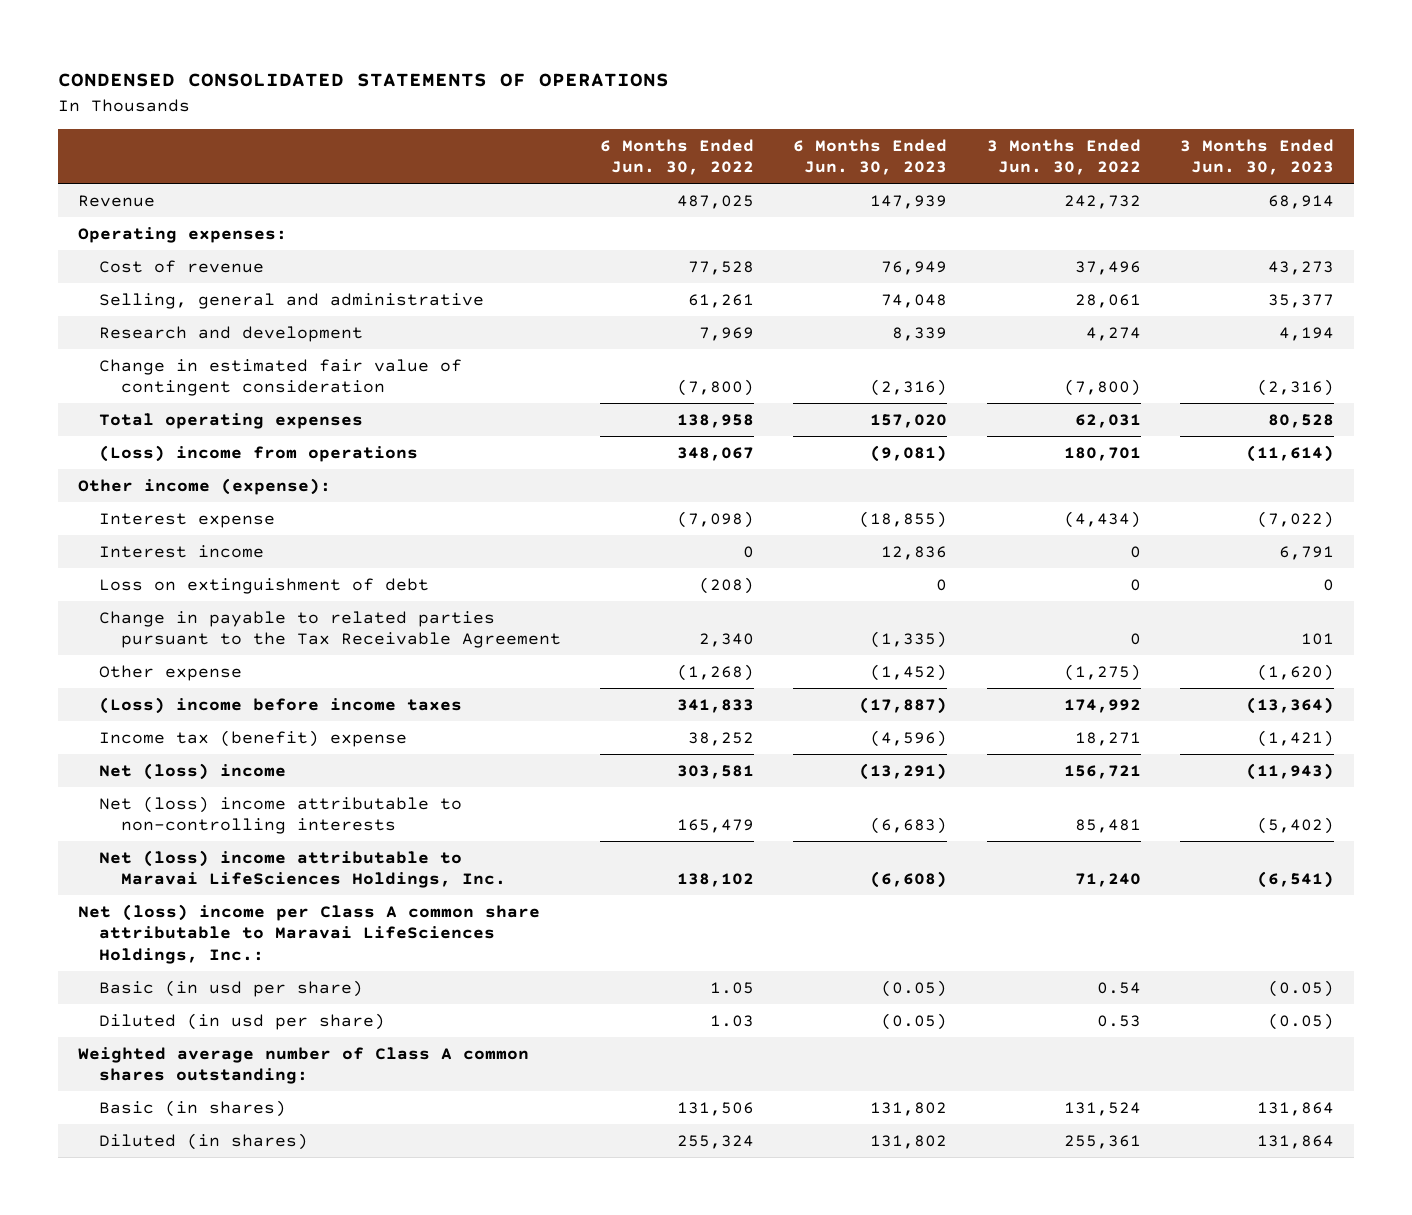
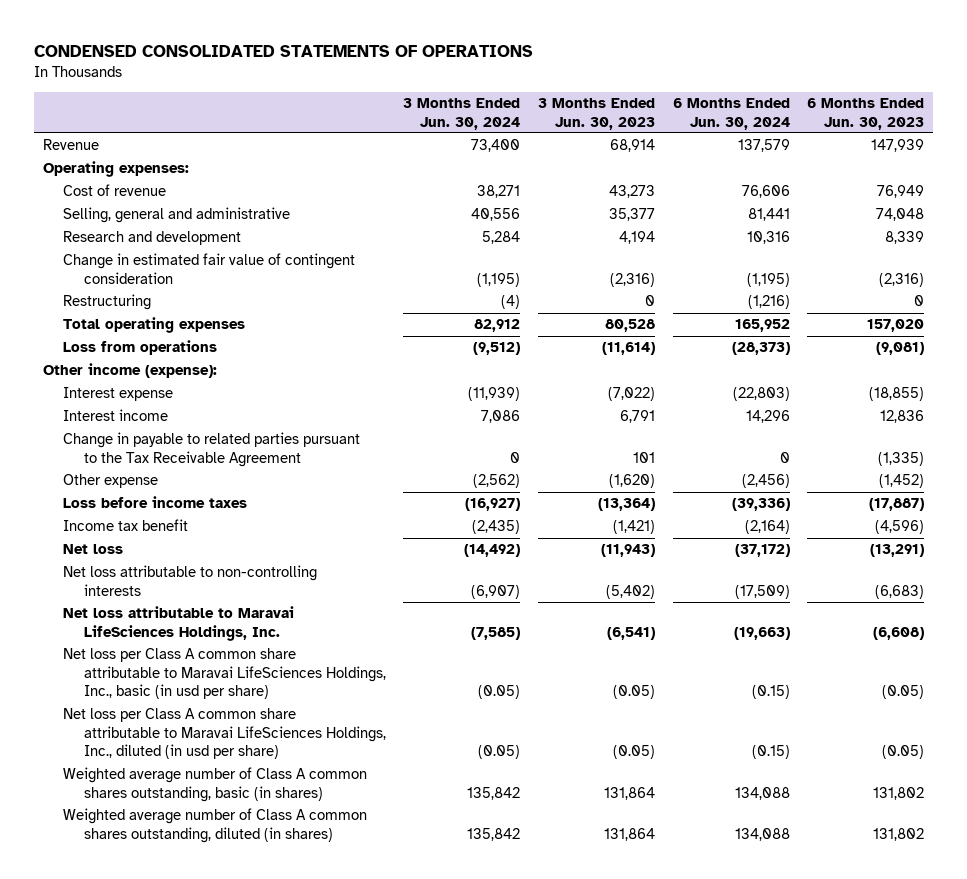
- | 6 Months Ended Jun. 30, 2022 | 6 Months Ended Jun. 30, 2023 | 3 Months Ended Jun. 30, 2022 | 3 Months Ended Jun. 30, 2023
+ | 3 Months Ended Jun. 30, 2024 | 3 Months Ended Jun. 30, 2023 | 6 Months Ended Jun. 30, 2024 | 6 Months Ended Jun. 30, 2023
+ Restructuring | (4) | 0 | (1,216) | 0
- (Loss) income from operations | 348,067 | (9,081) | 180,701 | (11,614)
+ Loss from operations | (9,512) | (11,614) | (28,373) | (9,081)
- Loss on extinguishment of debt | (208) | 0 | 0 | 0
- (Loss) income before income taxes | 341,833 | (17,887) | 174,992 | (13,364)
- Income tax (benefit) expense | 38,252 | (4,596) | 18,271 | (1,421)
- Net (loss) income | 303,581 | (13,291) | 156,721 | (11,943)
- Net (loss) income attributable to non-controlling interests | 165,479 | (6,683) | 85,481 | (5,402)
- Net (loss) income attributable to Maravai LifeSciences Holdings, Inc. | 138,102 | (6,608) | 71,240 | (6,541)
- Net (loss) income per Class A common share attributable to Maravai LifeSciences Holdings, Inc.:
- Basic (in usd per share) | 1.05 | (0.05) | 0.54 | (0.05)
- Diluted (in usd per share) | 1.03 | (0.05) | 0.53 | (0.05)
- Weighted average number of Class A common shares outstanding:
- Basic (in shares) | 131,506 | 131,802 | 131,524 | 131,864
- Diluted (in shares) | 255,324 | 131,802 | 255,361 | 131,864
+ Loss before income taxes | (16,927) | (13,364) | (39,336) | (17,887)
+ Income tax benefit | (2,435) | (1,421) | (2,164) | (4,596)
+ Net loss | (14,492) | (11,943) | (37,172) | (13,291)
+ Net loss attributable to non-controlling interests | (6,907) | (5,402) | (17,509) | (6,683)
+ Net loss attributable to Maravai LifeSciences Holdings, Inc. | (7,585) | (6,541) | (19,663) | (6,608)
+ Net loss per Class A common share attributable to Maravai LifeSciences Holdings, Inc., basic (in usd per share) | (0.05) | (0.05) | (0.15) | (0.05)
+ Net loss per Class A common share attributable to Maravai LifeSciences Holdings, Inc., diluted (in usd per share) | (0.05) | (0.05) | (0.15) | (0.05)
+ Weighted average number of Class A common shares outstanding, basic (in shares) | 135,842 | 131,864 | 134,088 | 131,802
+ Weighted average number of Class A common shares outstanding, diluted (in shares) | 135,842 | 131,864 | 134,088 | 131,802

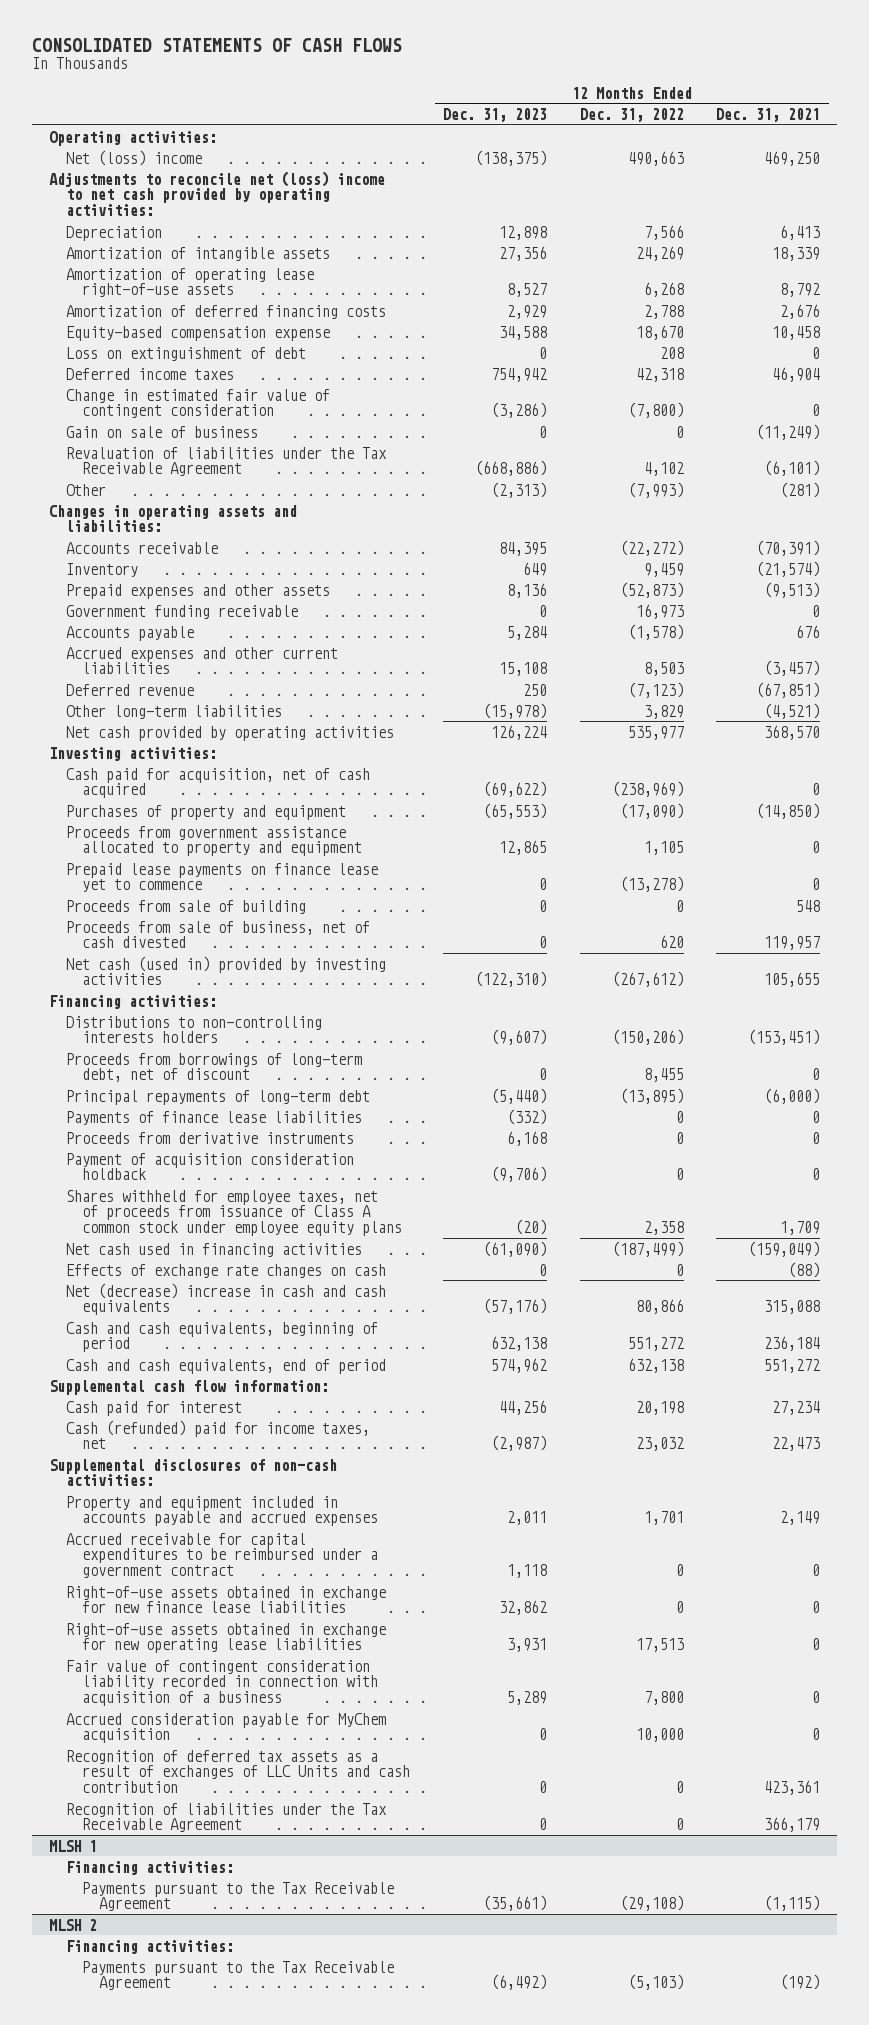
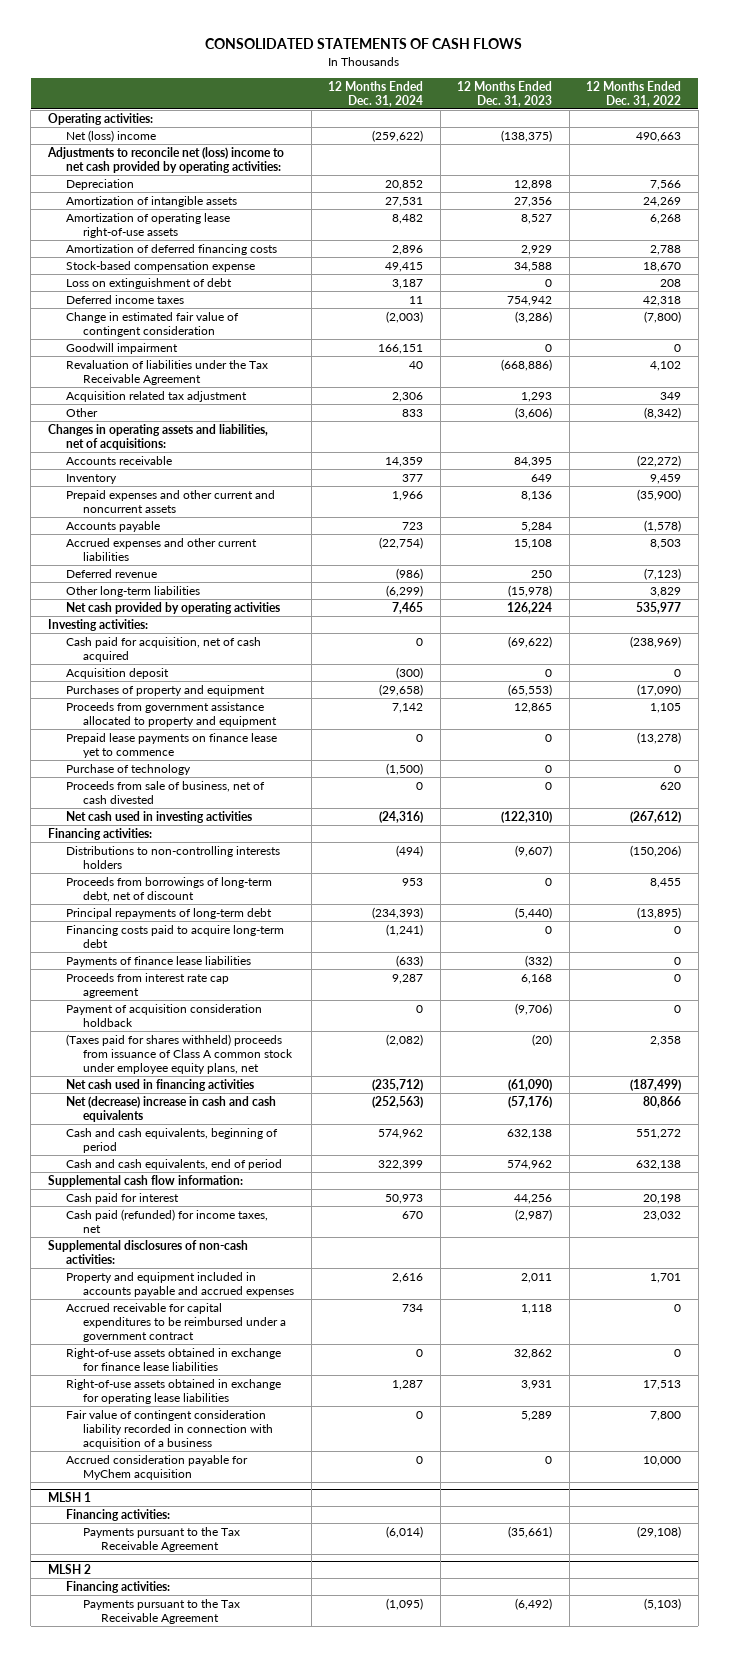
- | 12 Months Ended Dec. 31, 2023 | 12 Months Ended Dec. 31, 2022 | 12 Months Ended Dec. 31, 2021
+ | 12 Months Ended Dec. 31, 2024 | 12 Months Ended Dec. 31, 2023 | 12 Months Ended Dec. 31, 2022
- Equity-based compensation expense | 34,588 | 18,670 | 10,458
+ Stock-based compensation expense | 49,415 | 34,588 | 18,670
- Gain on sale of business | 0 | 0 | (11,249)
+ Goodwill impairment | 166,151 | 0 | 0
- Other | (2,313) | (7,993) | (281)
- Changes in operating assets and liabilities:
+ Acquisition related tax adjustment | 2,306 | 1,293 | 349
+ Other | 833 | (3,606) | (8,342)
+ Changes in operating assets and liabilities, net of acquisitions:
- Prepaid expenses and other assets | 8,136 | (52,873) | (9,513)
- Government funding receivable | 0 | 16,973 | 0
+ Prepaid expenses and other current and noncurrent assets | 1,966 | 8,136 | (35,900)
+ Acquisition deposit | (300) | 0 | 0
- Proceeds from sale of building | 0 | 0 | 548
+ Purchase of technology | (1,500) | 0 | 0
- Net cash (used in) provided by investing activities | (122,310) | (267,612) | 105,655
+ Net cash used in investing activities | (24,316) | (122,310) | (267,612)
+ Financing costs paid to acquire long-term debt | (1,241) | 0 | 0
- Proceeds from derivative instruments | 6,168 | 0 | 0
+ Proceeds from interest rate cap agreement | 9,287 | 6,168 | 0
- Shares withheld for employee taxes, net of proceeds from issuance of Class A common stock under employee equity plans | (20) | 2,358 | 1,709
+ (Taxes paid for shares withheld) proceeds from issuance of Class A common stock under employee equity plans, net | (2,082) | (20) | 2,358
- Effects of exchange rate changes on cash | 0 | 0 | (88)
- Cash (refunded) paid for income taxes, net | (2,987) | 23,032 | 22,473
+ Cash paid (refunded) for income taxes, net | 670 | (2,987) | 23,032
- Right-of-use assets obtained in exchange for new finance lease liabilities | 32,862 | 0 | 0
- Right-of-use assets obtained in exchange for new operating lease liabilities | 3,931 | 17,513 | 0
+ Right-of-use assets obtained in exchange for finance lease liabilities | 0 | 32,862 | 0
+ Right-of-use assets obtained in exchange for operating lease liabilities | 1,287 | 3,931 | 17,513
- Recognition of deferred tax assets as a result of exchanges of LLC Units and cash contribution | 0 | 0 | 423,361
- Recognition of liabilities under the Tax Receivable Agreement | 0 | 0 | 366,179

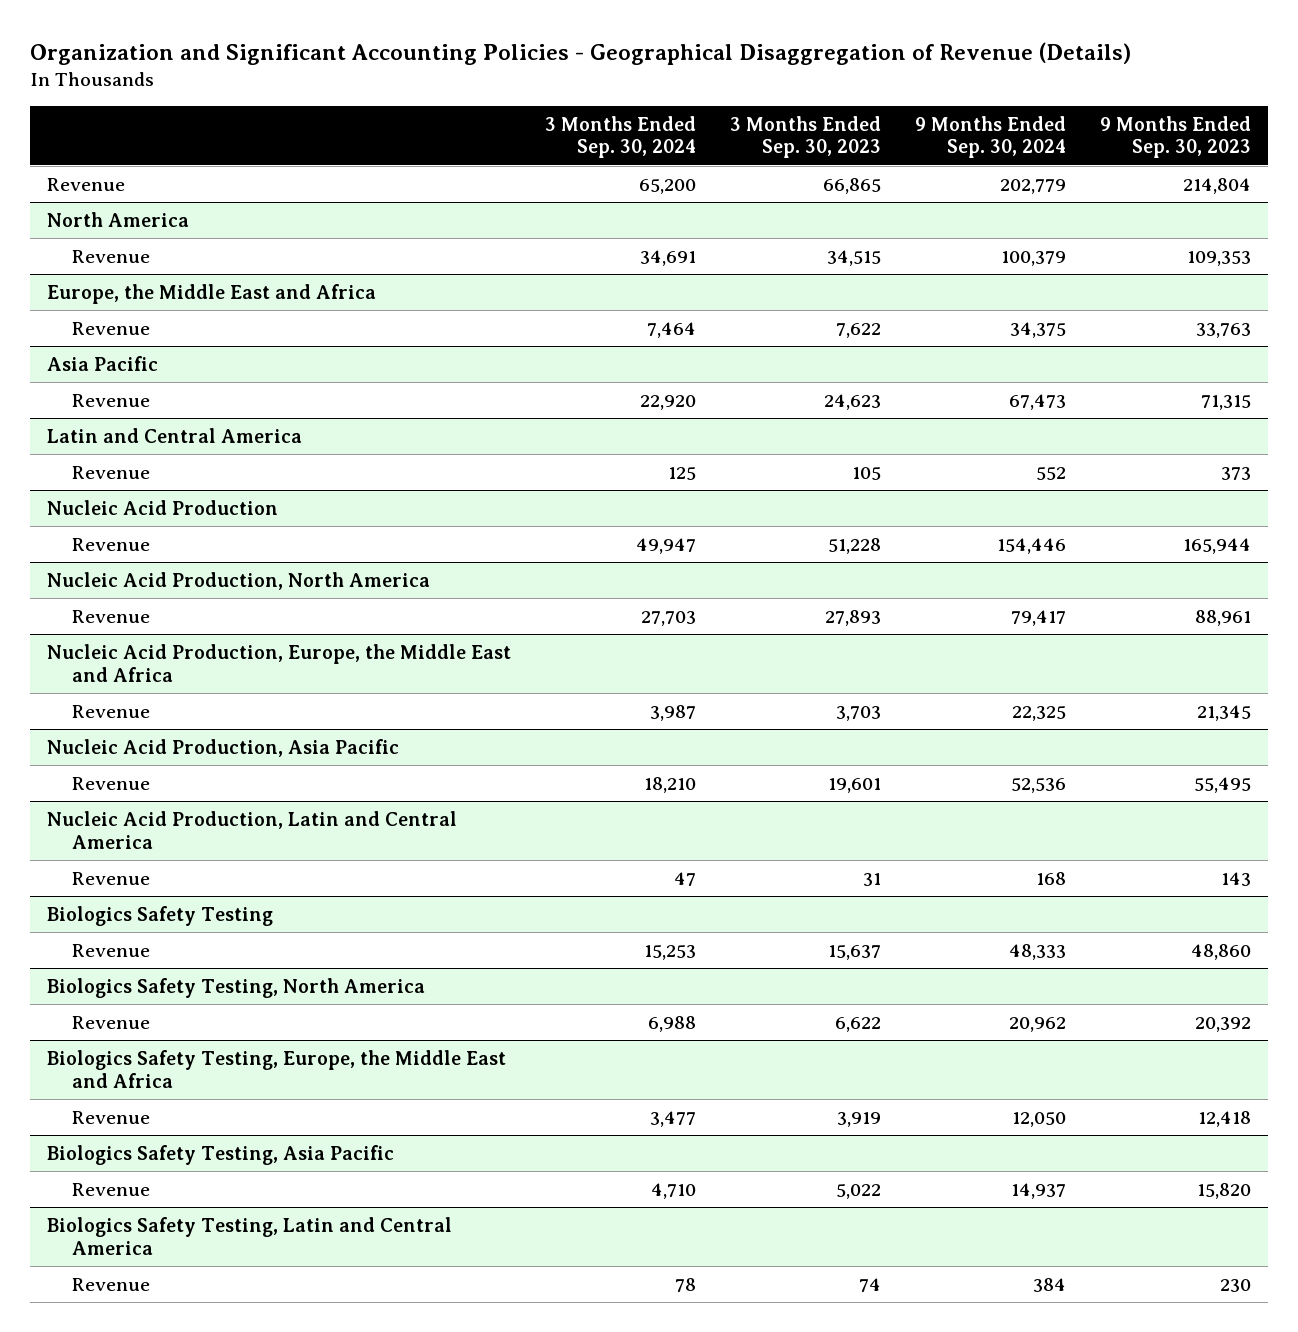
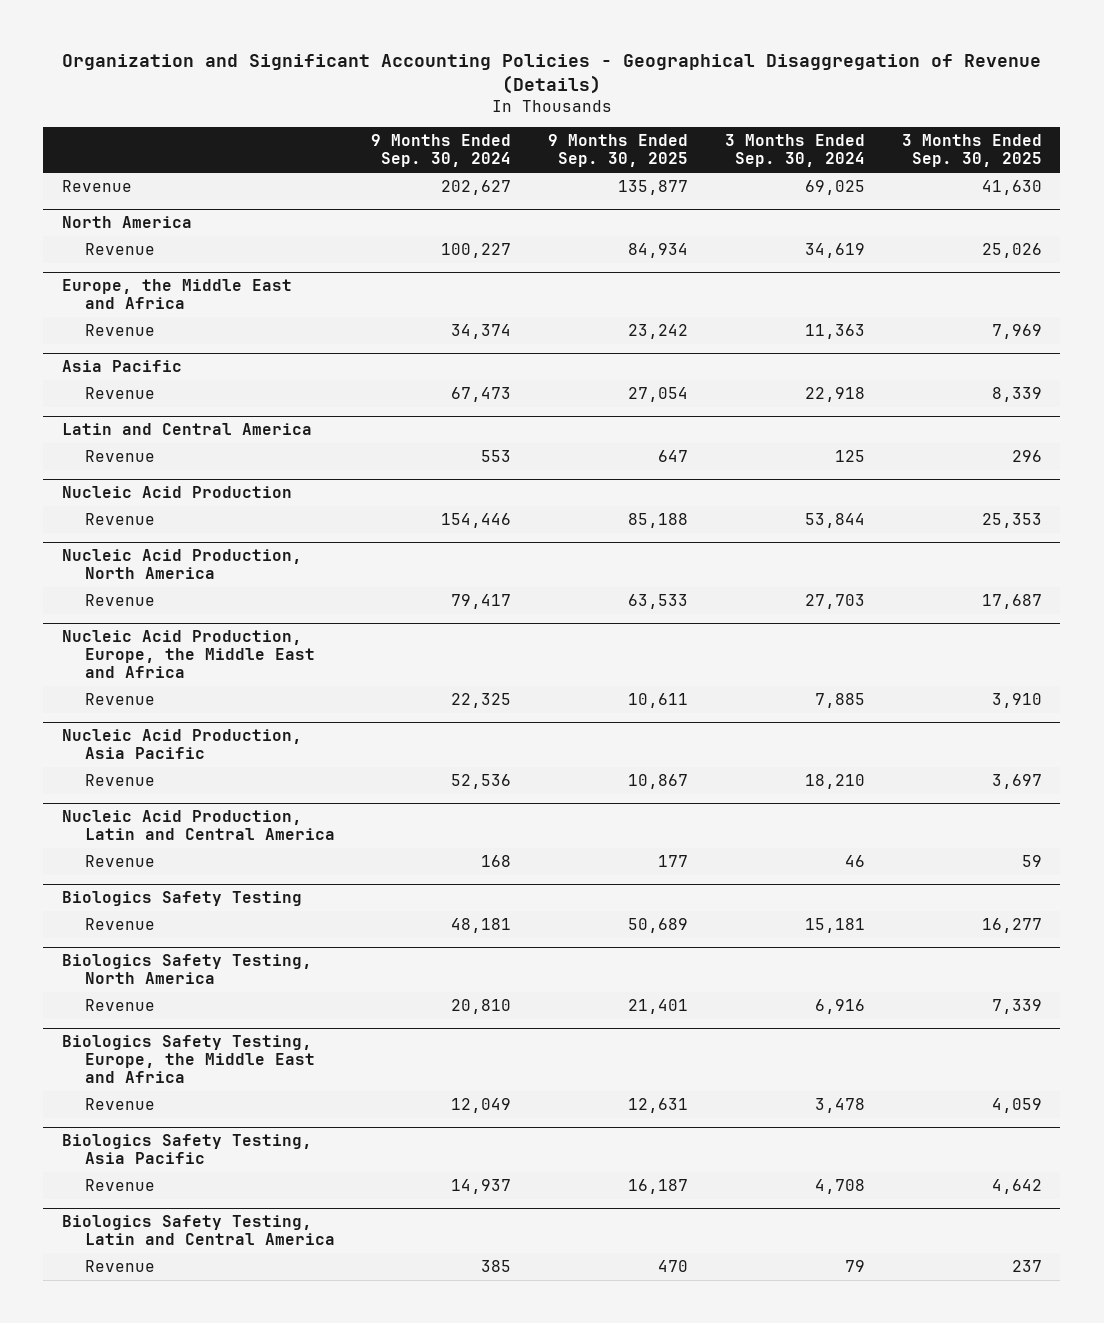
- | 3 Months Ended Sep. 30, 2024 | 3 Months Ended Sep. 30, 2023 | 9 Months Ended Sep. 30, 2024 | 9 Months Ended Sep. 30, 2023
+ | 9 Months Ended Sep. 30, 2024 | 9 Months Ended Sep. 30, 2025 | 3 Months Ended Sep. 30, 2024 | 3 Months Ended Sep. 30, 2025
- Revenue | 65,200 | 66,865 | 202,779 | 214,804
+ Revenue | 202,627 | 135,877 | 69,025 | 41,630
@ North America
- Revenue | 34,691 | 34,515 | 100,379 | 109,353
+ Revenue | 100,227 | 84,934 | 34,619 | 25,026
@ Europe, the Middle East and Africa
- Revenue | 7,464 | 7,622 | 34,375 | 33,763
+ Revenue | 34,374 | 23,242 | 11,363 | 7,969
@ Asia Pacific
- Revenue | 22,920 | 24,623 | 67,473 | 71,315
+ Revenue | 67,473 | 27,054 | 22,918 | 8,339
@ Latin and Central America
- Revenue | 125 | 105 | 552 | 373
+ Revenue | 553 | 647 | 125 | 296
@ Nucleic Acid Production
- Revenue | 49,947 | 51,228 | 154,446 | 165,944
+ Revenue | 154,446 | 85,188 | 53,844 | 25,353
@ Nucleic Acid Production, Europe, the Middle East and Africa
- Revenue | 3,987 | 3,703 | 22,325 | 21,345
+ Revenue | 22,325 | 10,611 | 7,885 | 3,910
@ Nucleic Acid Production, Latin and Central America
- Revenue | 47 | 31 | 168 | 143
+ Revenue | 168 | 177 | 46 | 59
@ Biologics Safety Testing
- Revenue | 15,253 | 15,637 | 48,333 | 48,860
+ Revenue | 48,181 | 50,689 | 15,181 | 16,277
@ Biologics Safety Testing, North America
- Revenue | 6,988 | 6,622 | 20,962 | 20,392
+ Revenue | 20,810 | 21,401 | 6,916 | 7,339
@ Biologics Safety Testing, Europe, the Middle East and Africa
- Revenue | 3,477 | 3,919 | 12,050 | 12,418
+ Revenue | 12,049 | 12,631 | 3,478 | 4,059
@ Biologics Safety Testing, Asia Pacific
- Revenue | 4,710 | 5,022 | 14,937 | 15,820
+ Revenue | 14,937 | 16,187 | 4,708 | 4,642
@ Biologics Safety Testing, Latin and Central America
- Revenue | 78 | 74 | 384 | 230
+ Revenue | 385 | 470 | 79 | 237

